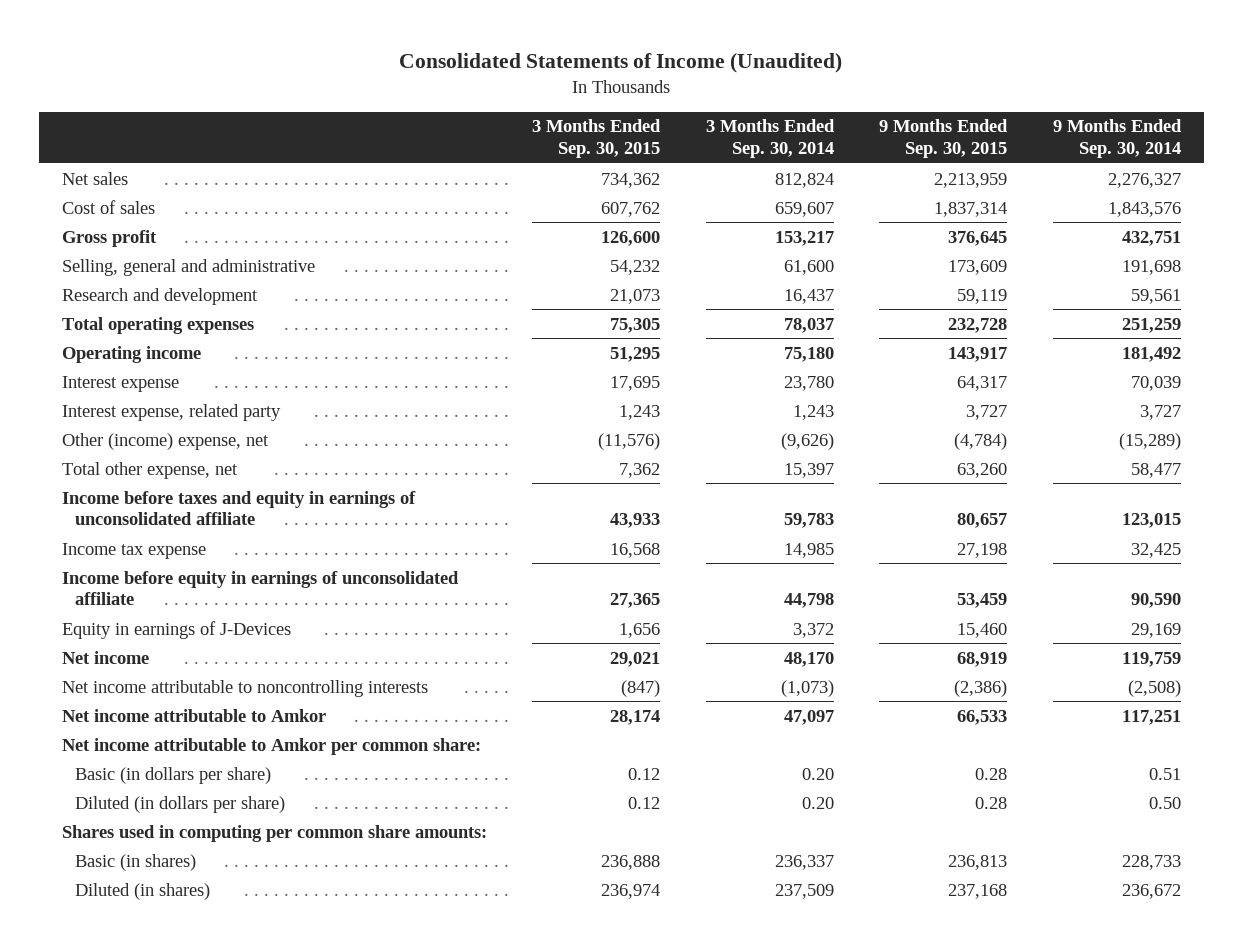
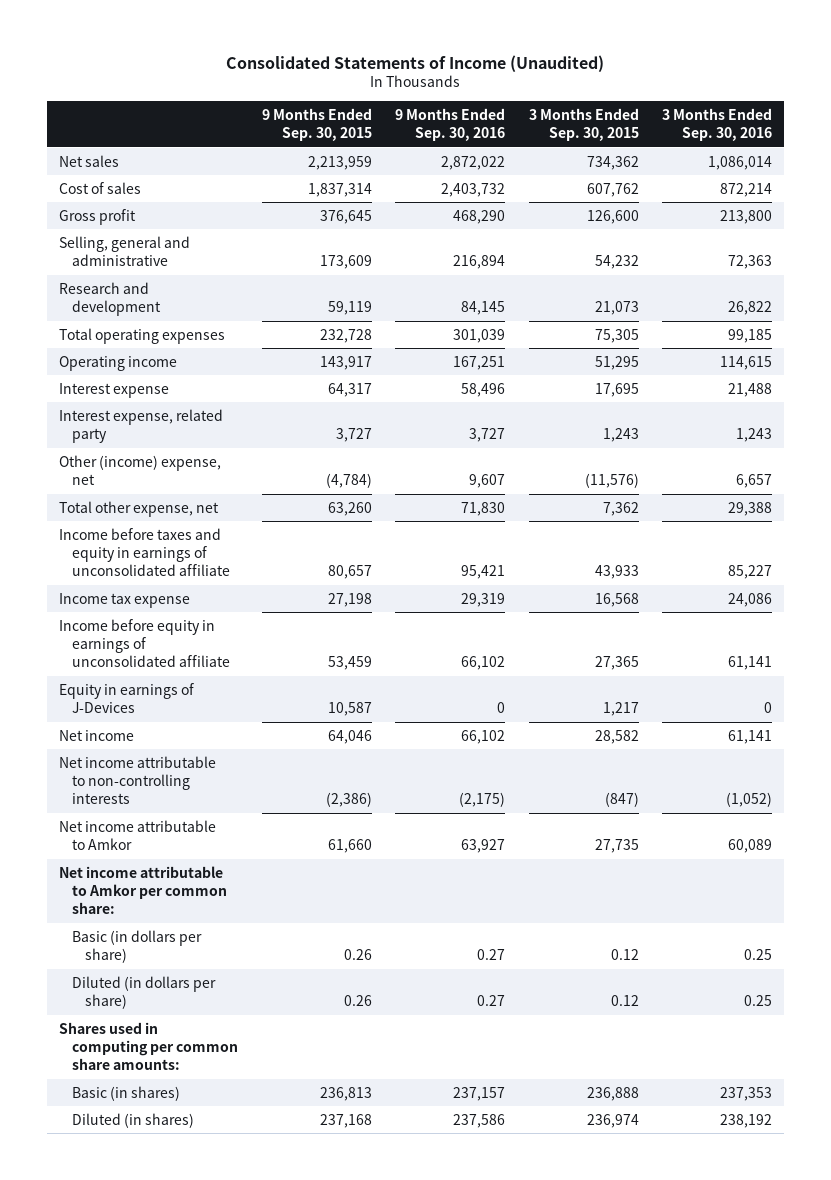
- | 3 Months Ended Sep. 30, 2015 | 3 Months Ended Sep. 30, 2014 | 9 Months Ended Sep. 30, 2015 | 9 Months Ended Sep. 30, 2014
+ | 9 Months Ended Sep. 30, 2015 | 9 Months Ended Sep. 30, 2016 | 3 Months Ended Sep. 30, 2015 | 3 Months Ended Sep. 30, 2016
- Equity in earnings of J-Devices | 1,656 | 3,372 | 15,460 | 29,169
- Net income | 29,021 | 48,170 | 68,919 | 119,759
- Net income attributable to noncontrolling interests | (847) | (1,073) | (2,386) | (2,508)
- Net income attributable to Amkor | 28,174 | 47,097 | 66,533 | 117,251
+ Equity in earnings of J-Devices | 10,587 | 0 | 1,217 | 0
+ Net income | 64,046 | 66,102 | 28,582 | 61,141
+ Net income attributable to non-controlling interests | (2,386) | (2,175) | (847) | (1,052)
+ Net income attributable to Amkor | 61,660 | 63,927 | 27,735 | 60,089
- Basic (in dollars per share) | 0.12 | 0.20 | 0.28 | 0.51
- Diluted (in dollars per share) | 0.12 | 0.20 | 0.28 | 0.50
+ Basic (in dollars per share) | 0.26 | 0.27 | 0.12 | 0.25
+ Diluted (in dollars per share) | 0.26 | 0.27 | 0.12 | 0.25

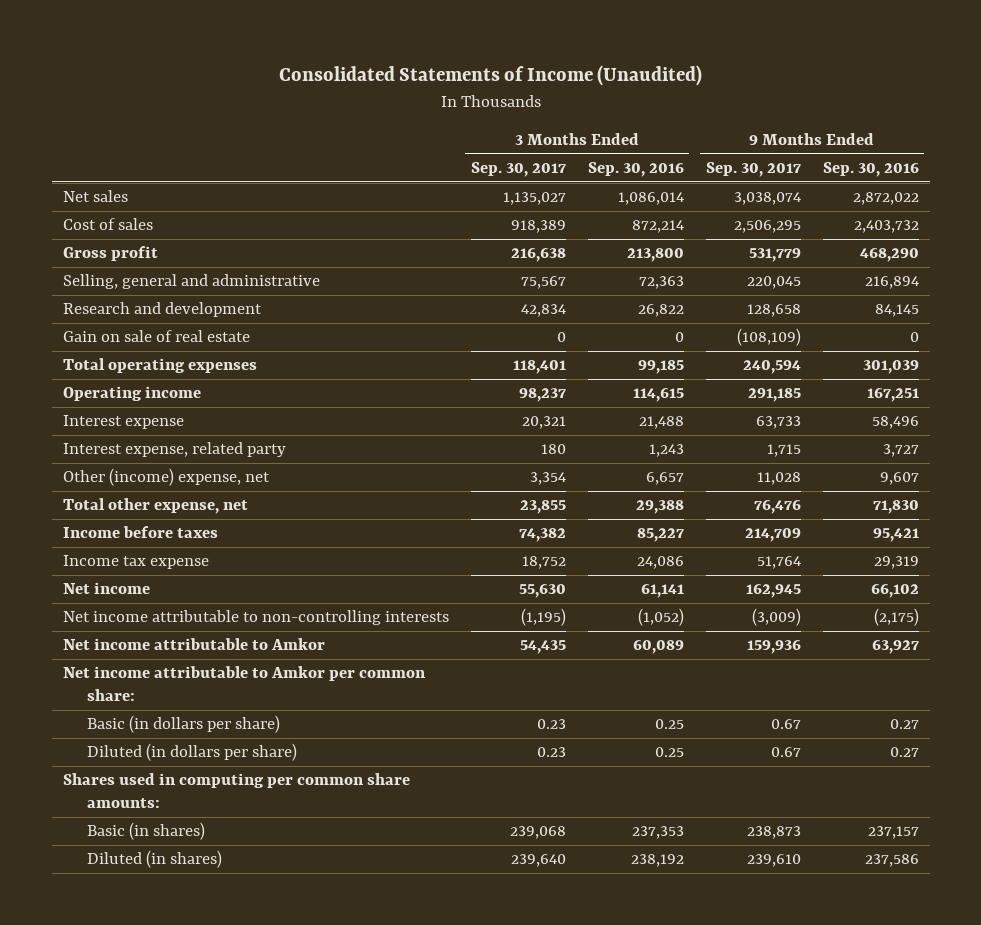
- | 9 Months Ended Sep. 30, 2015 | 9 Months Ended Sep. 30, 2016 | 3 Months Ended Sep. 30, 2015 | 3 Months Ended Sep. 30, 2016
+ | 3 Months Ended Sep. 30, 2017 | 3 Months Ended Sep. 30, 2016 | 9 Months Ended Sep. 30, 2017 | 9 Months Ended Sep. 30, 2016
+ Gain on sale of real estate | 0 | 0 | (108,109) | 0
- Income before taxes and equity in earnings of unconsolidated affiliate | 80,657 | 95,421 | 43,933 | 85,227
+ Income before taxes | 74,382 | 85,227 | 214,709 | 95,421
- Income before equity in earnings of unconsolidated affiliate | 53,459 | 66,102 | 27,365 | 61,141
- Equity in earnings of J-Devices | 10,587 | 0 | 1,217 | 0

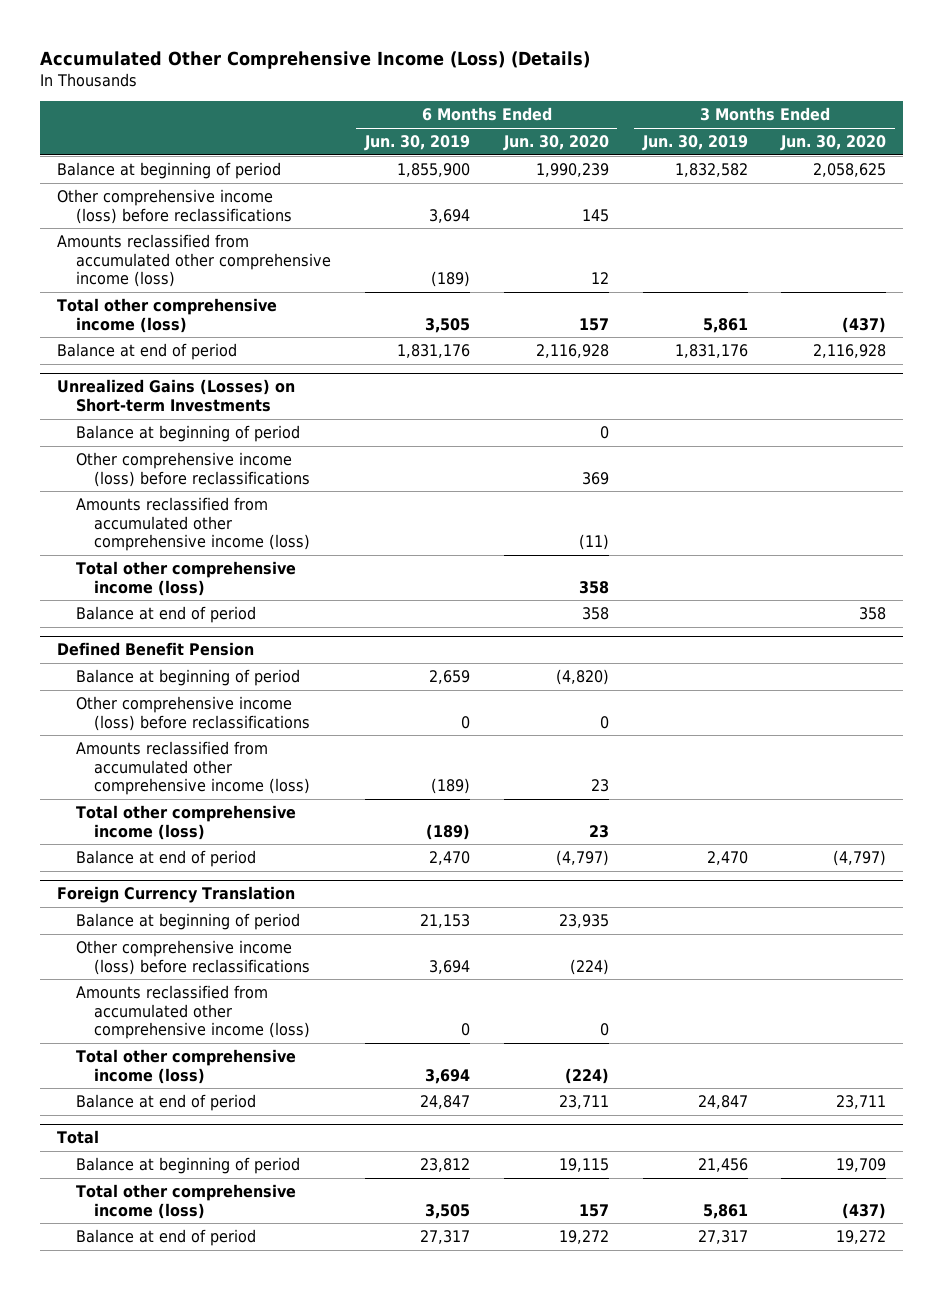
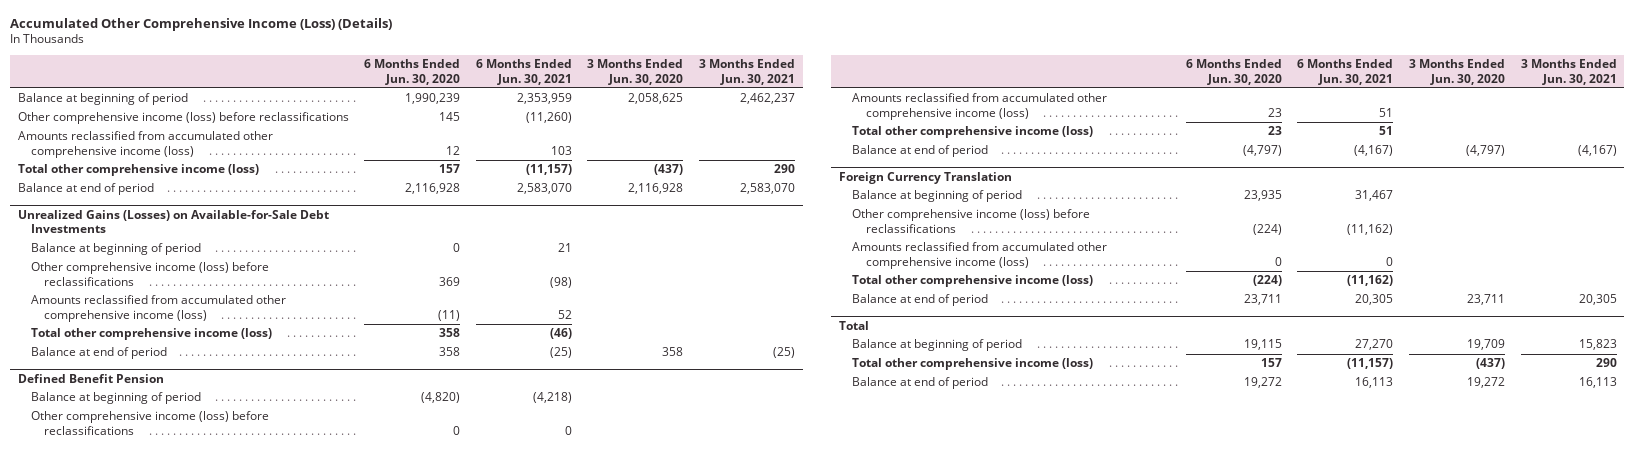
- | 6 Months Ended Jun. 30, 2019 | 6 Months Ended Jun. 30, 2020 | 3 Months Ended Jun. 30, 2019 | 3 Months Ended Jun. 30, 2020
+ | 6 Months Ended Jun. 30, 2020 | 6 Months Ended Jun. 30, 2021 | 3 Months Ended Jun. 30, 2020 | 3 Months Ended Jun. 30, 2021
- Unrealized Gains (Losses) on Short-term Investments
+ Unrealized Gains (Losses) on Available-for-Sale Debt Investments

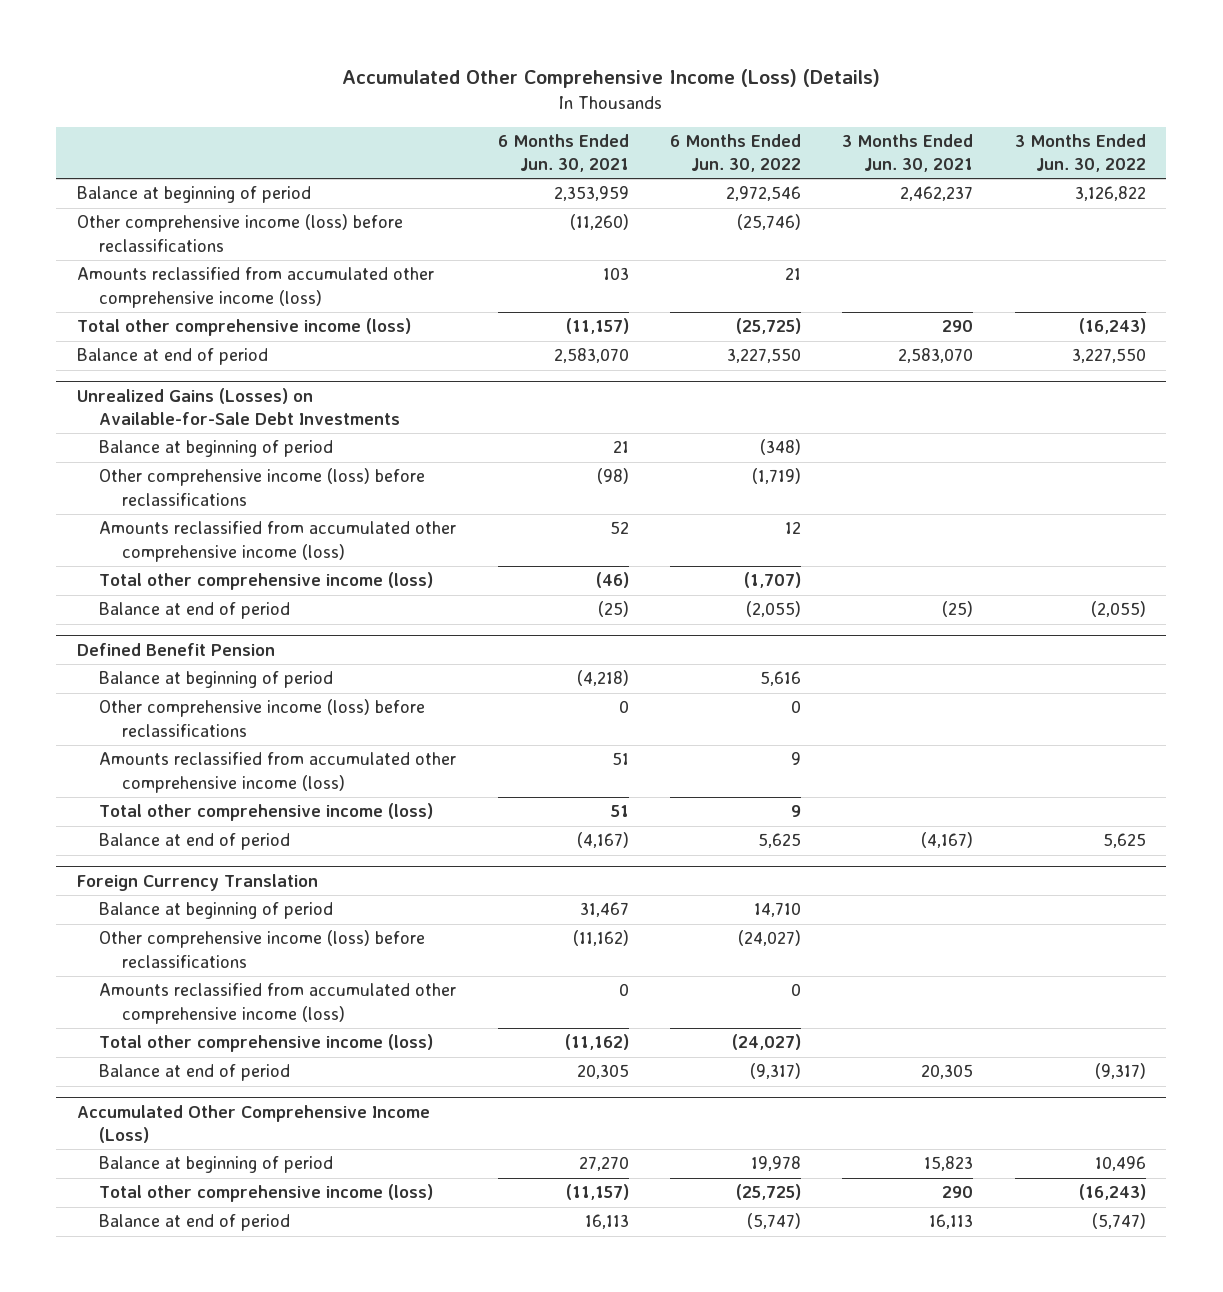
- | 6 Months Ended Jun. 30, 2020 | 6 Months Ended Jun. 30, 2021 | 3 Months Ended Jun. 30, 2020 | 3 Months Ended Jun. 30, 2021
+ | 6 Months Ended Jun. 30, 2021 | 6 Months Ended Jun. 30, 2022 | 3 Months Ended Jun. 30, 2021 | 3 Months Ended Jun. 30, 2022
- Total
+ Accumulated Other Comprehensive Income (Loss)

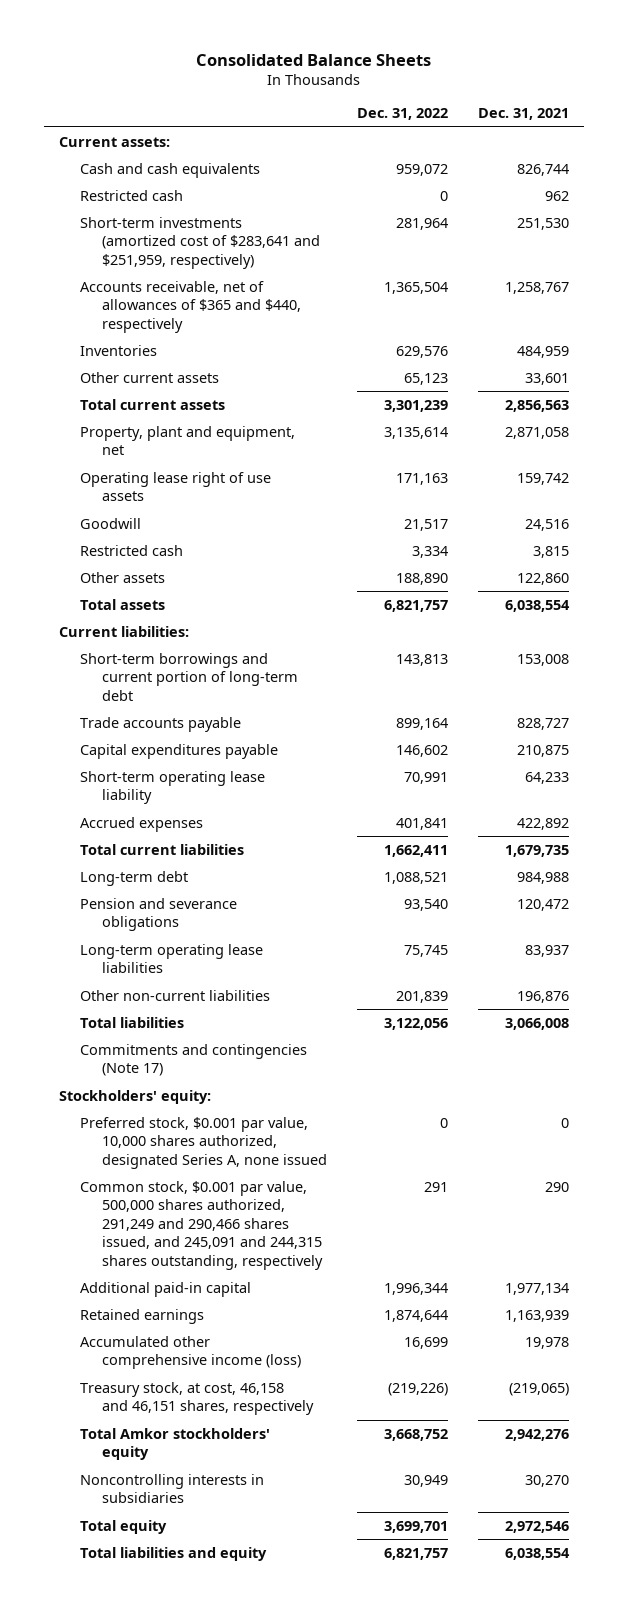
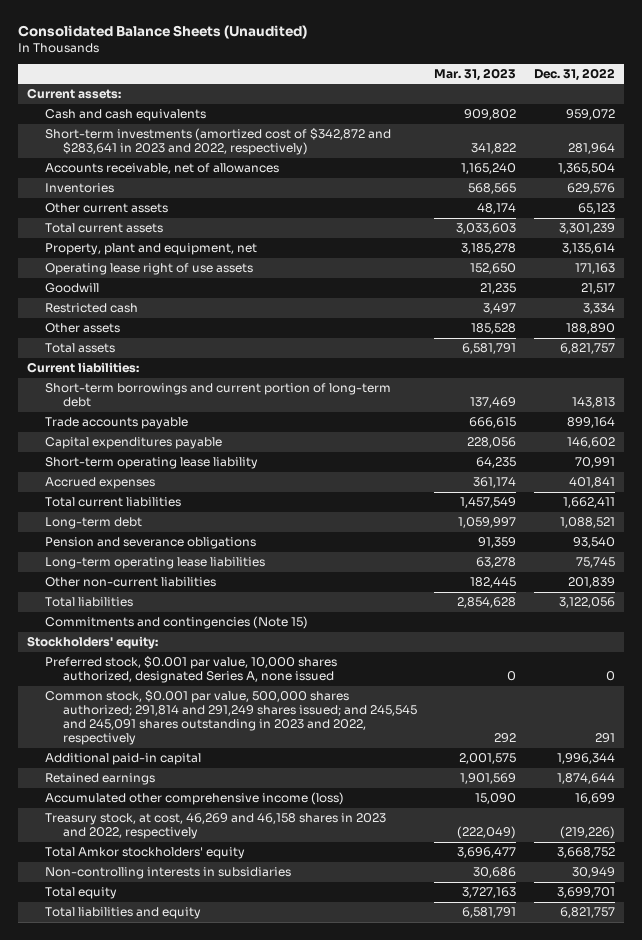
- Consolidated Balance Sheets
+ Consolidated Balance Sheets (Unaudited)
- | Dec. 31, 2022 | Dec. 31, 2021
+ | Mar. 31, 2023 | Dec. 31, 2022
- Restricted cash | 0 | 962
- Short-term investments (amortized cost of $283,641 and $251,959, respectively) | 281,964 | 251,530
- Accounts receivable, net of allowances of $365 and $440, respectively | 1,365,504 | 1,258,767
+ Short-term investments (amortized cost of $342,872 and $283,641 in 2023 and 2022, respectively) | 341,822 | 281,964
+ Accounts receivable, net of allowances | 1,165,240 | 1,365,504
- Commitments and contingencies (Note 17)
+ Commitments and contingencies (Note 15)
- Common stock, $0.001 par value, 500,000 shares authorized, 291,249 and 290,466 shares issued, and 245,091 and 244,315 shares outstanding, respectively | 291 | 290
+ Common stock, $0.001 par value, 500,000 shares authorized; 291,814 and 291,249 shares issued; and 245,545 and 245,091 shares outstanding in 2023 and 2022, respectively | 292 | 291
- Treasury stock, at cost, 46,158 and 46,151 shares, respectively | (219,226) | (219,065)
+ Treasury stock, at cost, 46,269 and 46,158 shares in 2023 and 2022, respectively | (222,049) | (219,226)
- Noncontrolling interests in subsidiaries | 30,949 | 30,270
+ Non-controlling interests in subsidiaries | 30,686 | 30,949

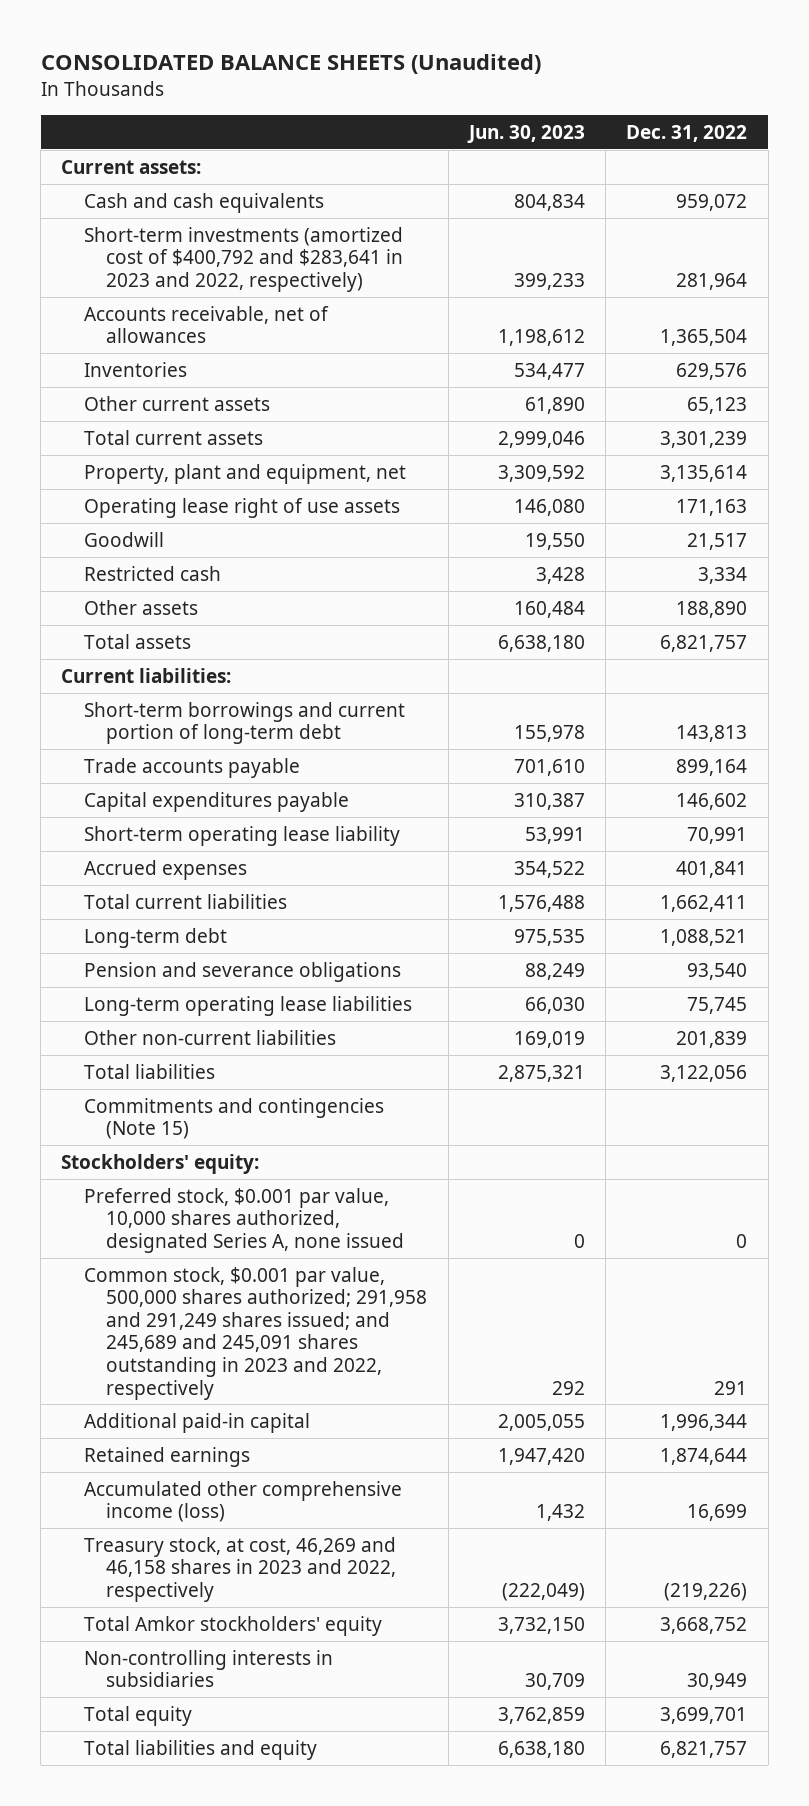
- Consolidated Balance Sheets (Unaudited)
+ CONSOLIDATED BALANCE SHEETS (Unaudited)
- | Mar. 31, 2023 | Dec. 31, 2022
+ | Jun. 30, 2023 | Dec. 31, 2022
- Short-term investments (amortized cost of $342,872 and $283,641 in 2023 and 2022, respectively) | 341,822 | 281,964
+ Short-term investments (amortized cost of $400,792 and $283,641 in 2023 and 2022, respectively) | 399,233 | 281,964
- Common stock, $0.001 par value, 500,000 shares authorized; 291,814 and 291,249 shares issued; and 245,545 and 245,091 shares outstanding in 2023 and 2022, respectively | 292 | 291
+ Common stock, $0.001 par value, 500,000 shares authorized; 291,958 and 291,249 shares issued; and 245,689 and 245,091 shares outstanding in 2023 and 2022, respectively | 292 | 291

